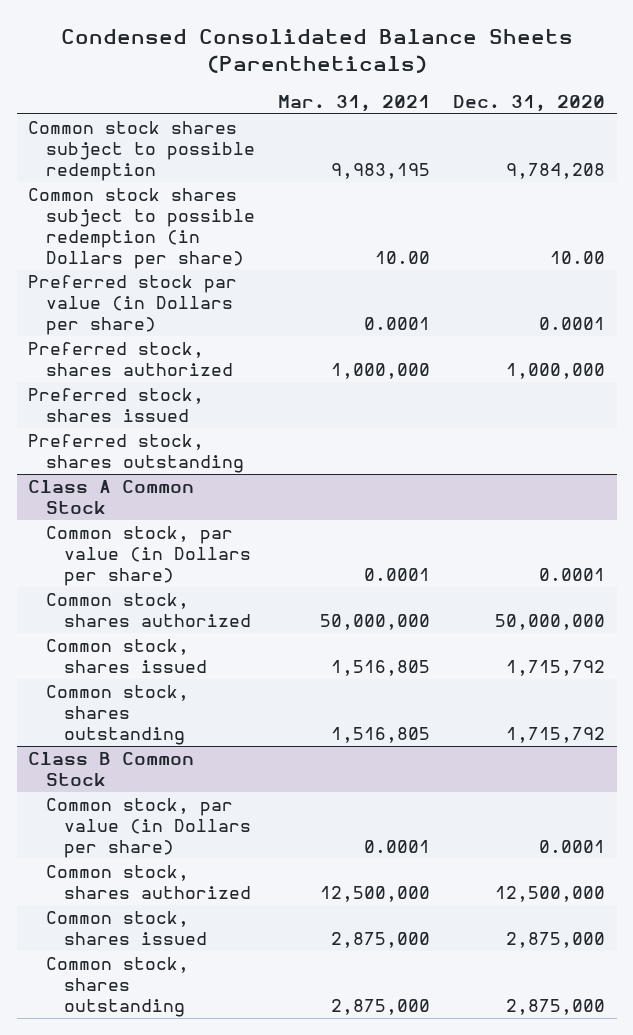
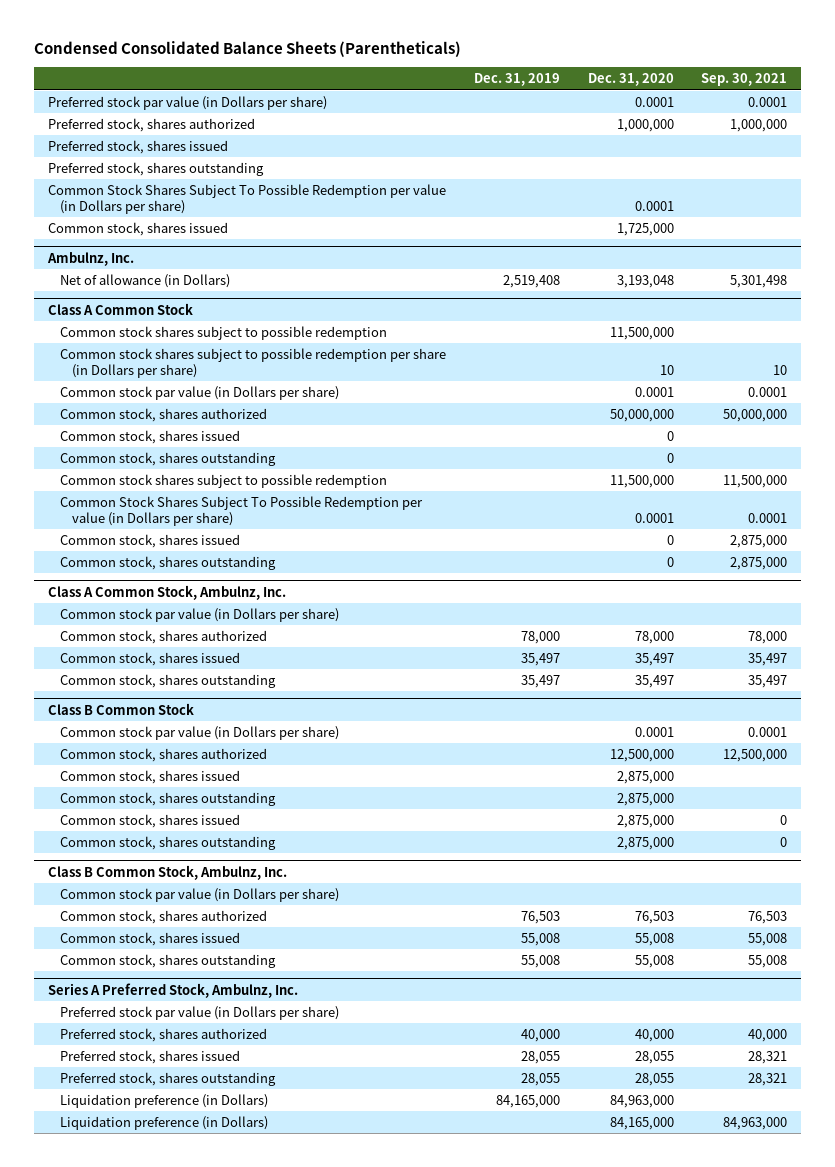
- | Mar. 31, 2021 | Dec. 31, 2020
+ | Dec. 31, 2019 | Dec. 31, 2020 | Sep. 30, 2021
- Common stock shares subject to possible redemption | 9,983,195 | 9,784,208
- Common stock shares subject to possible redemption (in Dollars per share) | 10.00 | 10.00
+ Common Stock Shares Subject To Possible Redemption per value (in Dollars per share) | | 0.0001 |
+ Common stock, shares issued | | 1,725,000 |
+ Ambulnz, Inc.
+ Net of allowance (in Dollars) | 2,519,408 | 3,193,048 | 5,301,498
@ Class A Common Stock
- Common stock, par value (in Dollars per share) | 0.0001 | 0.0001
+ Common stock shares subject to possible redemption | | 11,500,000 |
+ Common stock shares subject to possible redemption per share (in Dollars per share) | | 10 | 10
+ Common stock par value (in Dollars per share) | | 0.0001 | 0.0001
- Common stock, shares issued | 1,516,805 | 1,715,792
- Common stock, shares outstanding | 1,516,805 | 1,715,792
+ Common stock, shares issued | | 0 |
+ Common stock, shares outstanding | | 0 |
+ Common stock shares subject to possible redemption | | 11,500,000 | 11,500,000
+ Common Stock Shares Subject To Possible Redemption per value (in Dollars per share) | | 0.0001 | 0.0001
+ Common stock, shares issued | | 0 | 2,875,000
+ Common stock, shares outstanding | | 0 | 2,875,000
+ Class A Common Stock, Ambulnz, Inc.
+ Common stock par value (in Dollars per share)
+ Common stock, shares authorized | 78,000 | 78,000 | 78,000
+ Common stock, shares issued | 35,497 | 35,497 | 35,497
+ Common stock, shares outstanding | 35,497 | 35,497 | 35,497
@ Class B Common Stock
- Common stock, par value (in Dollars per share) | 0.0001 | 0.0001
+ Common stock par value (in Dollars per share) | | 0.0001 | 0.0001
+ Common stock, shares issued | | 2,875,000 | 0
+ Common stock, shares outstanding | | 2,875,000 | 0
+ Class B Common Stock, Ambulnz, Inc.
+ Common stock par value (in Dollars per share)
+ Common stock, shares authorized | 76,503 | 76,503 | 76,503
+ Common stock, shares issued | 55,008 | 55,008 | 55,008
+ Common stock, shares outstanding | 55,008 | 55,008 | 55,008
+ Series A Preferred Stock, Ambulnz, Inc.
+ Preferred stock par value (in Dollars per share)
+ Preferred stock, shares authorized | 40,000 | 40,000 | 40,000
+ Preferred stock, shares issued | 28,055 | 28,055 | 28,321
+ Preferred stock, shares outstanding | 28,055 | 28,055 | 28,321
+ Liquidation preference (in Dollars) | 84,165,000 | 84,963,000 |
+ Liquidation preference (in Dollars) | | 84,165,000 | 84,963,000

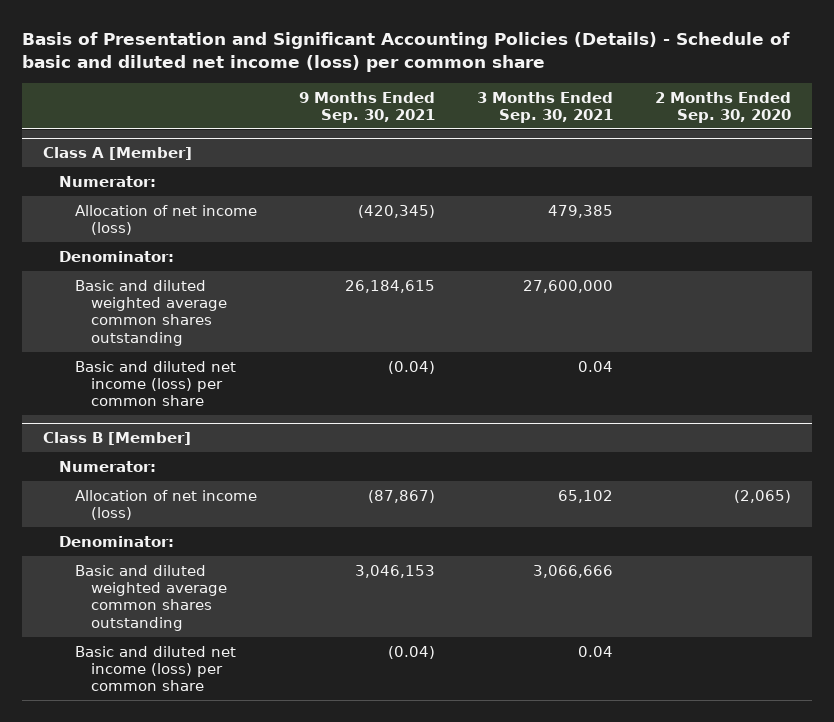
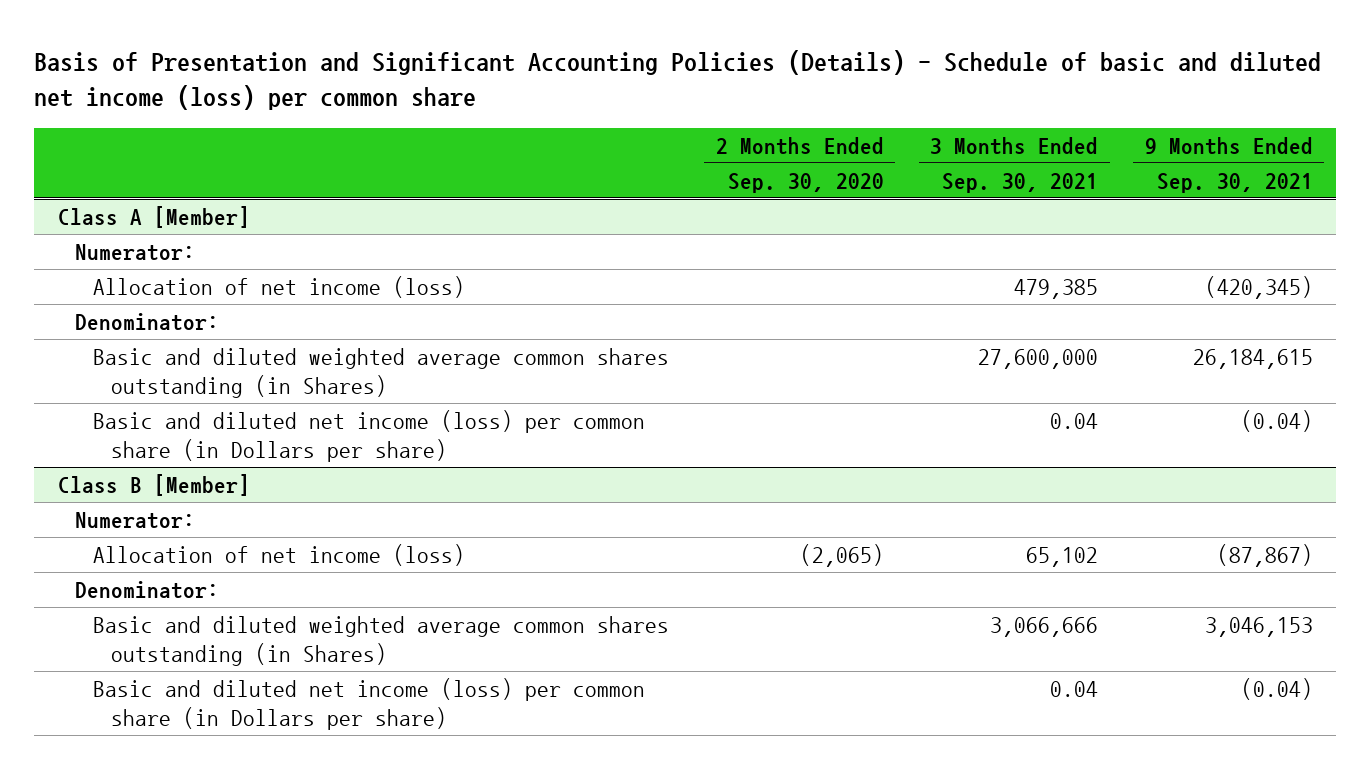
- | 9 Months Ended Sep. 30, 2021 | 3 Months Ended Sep. 30, 2021 | 2 Months Ended Sep. 30, 2020
+ | 2 Months Ended Sep. 30, 2020 | 3 Months Ended Sep. 30, 2021 | 9 Months Ended Sep. 30, 2021
@ Class A [Member]
- Basic and diluted weighted average common shares outstanding | 26,184,615 | 27,600,000 |
- Basic and diluted net income (loss) per common share | (0.04) | 0.04 |
+ Basic and diluted weighted average common shares outstanding (in Shares) | | 27,600,000 | 26,184,615
+ Basic and diluted net income (loss) per common share (in Dollars per share) | | 0.04 | (0.04)
@ Class B [Member]
- Basic and diluted weighted average common shares outstanding | 3,046,153 | 3,066,666 |
- Basic and diluted net income (loss) per common share | (0.04) | 0.04 |
+ Basic and diluted weighted average common shares outstanding (in Shares) | | 3,066,666 | 3,046,153
+ Basic and diluted net income (loss) per common share (in Dollars per share) | | 0.04 | (0.04)

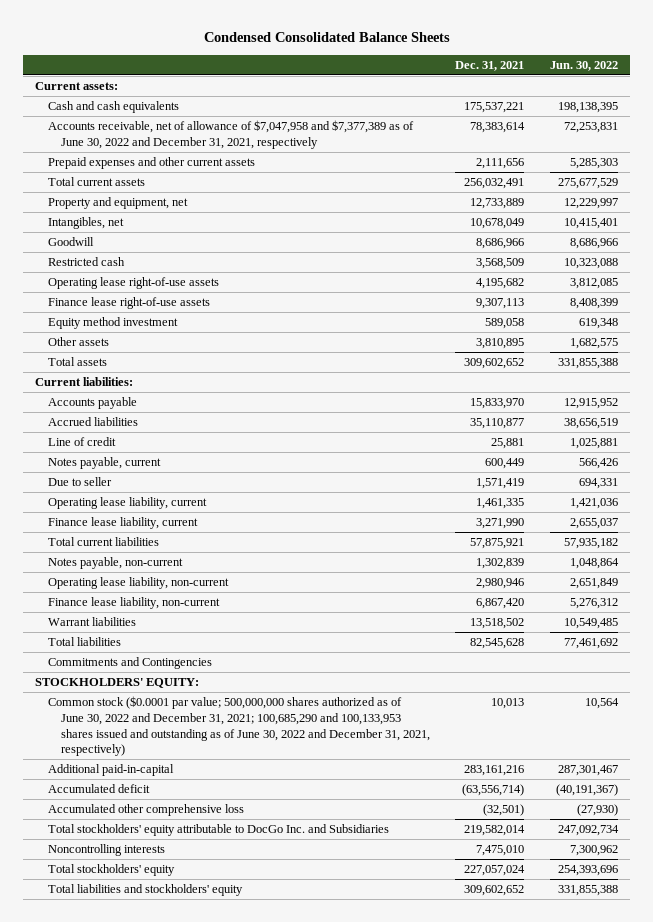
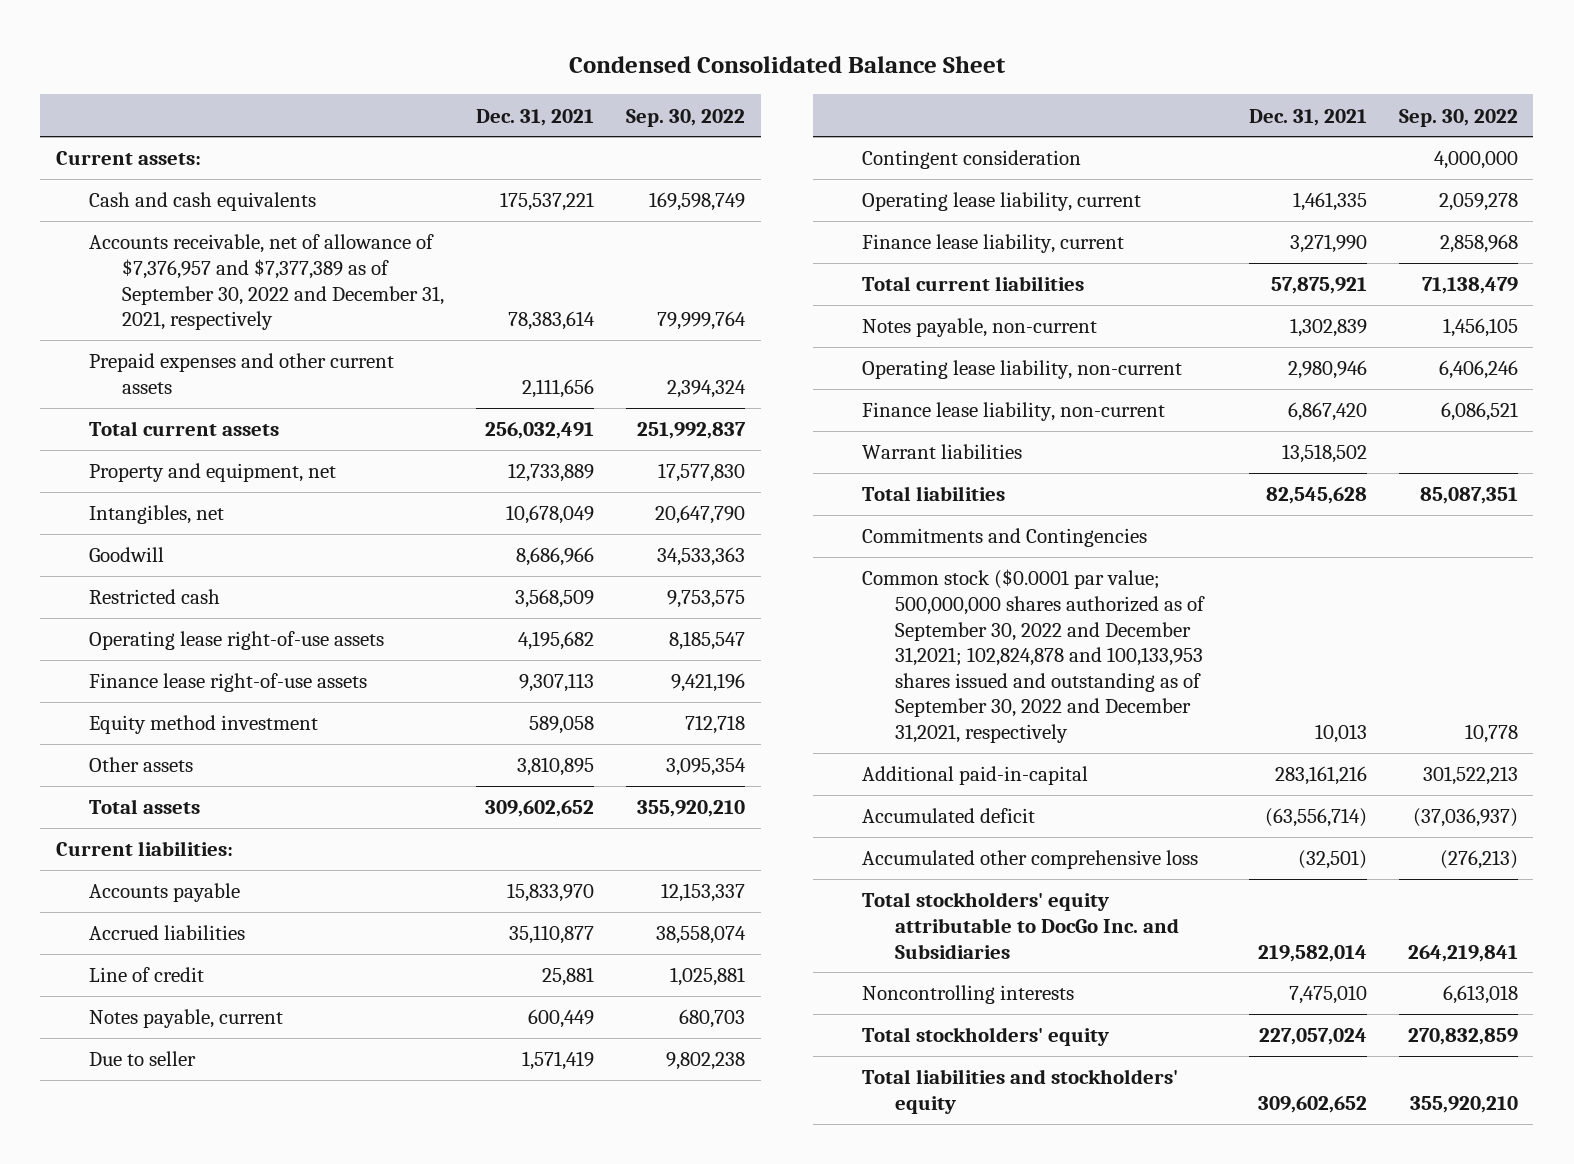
- Condensed Consolidated Balance Sheets
+ Condensed Consolidated Balance Sheet
- | Dec. 31, 2021 | Jun. 30, 2022
+ | Dec. 31, 2021 | Sep. 30, 2022
- Accounts receivable, net of allowance of $7,047,958 and $7,377,389 as of June 30, 2022 and December 31, 2021, respectively | 78,383,614 | 72,253,831
+ Accounts receivable, net of allowance of $7,376,957 and $7,377,389 as of September 30, 2022 and December 31, 2021, respectively | 78,383,614 | 79,999,764
+ Contingent consideration | | 4,000,000
- STOCKHOLDERS' EQUITY:
- Common stock ($0.0001 par value; 500,000,000 shares authorized as of June 30, 2022 and December 31, 2021; 100,685,290 and 100,133,953 shares issued and outstanding as of June 30, 2022 and December 31, 2021, respectively) | 10,013 | 10,564
+ Common stock ($0.0001 par value; 500,000,000 shares authorized as of September 30, 2022 and December 31,2021; 102,824,878 and 100,133,953 shares issued and outstanding as of September 30, 2022 and December 31,2021, respectively | 10,013 | 10,778

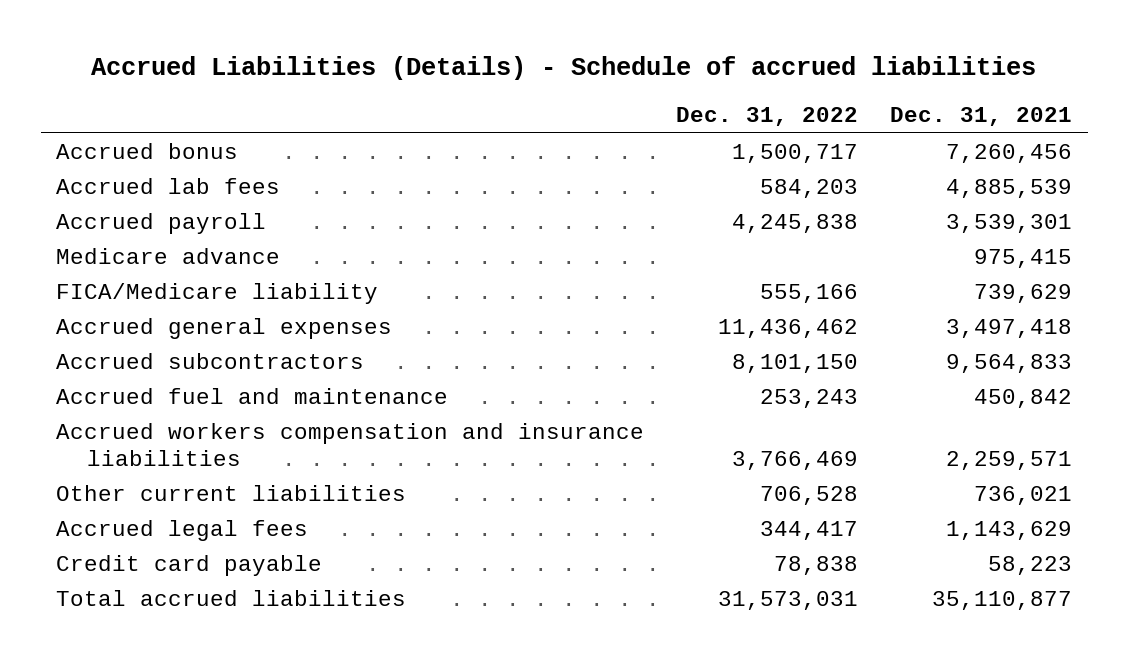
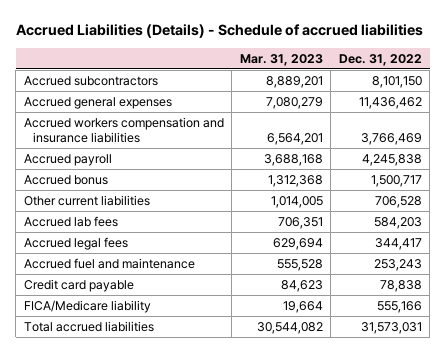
- | Dec. 31, 2022 | Dec. 31, 2021
+ | Mar. 31, 2023 | Dec. 31, 2022
- Medicare advance | | 975,415
moved down: Accrued general expenses | 7,080,279 | 11,436,462
moved down: Accrued payroll | 3,688,168 | 4,245,838
moved down: Accrued bonus | 1,312,368 | 1,500,717
moved down: Accrued lab fees | 706,351 | 584,203
moved down: Accrued fuel and maintenance | 555,528 | 253,243
moved down: FICA/Medicare liability | 19,664 | 555,166

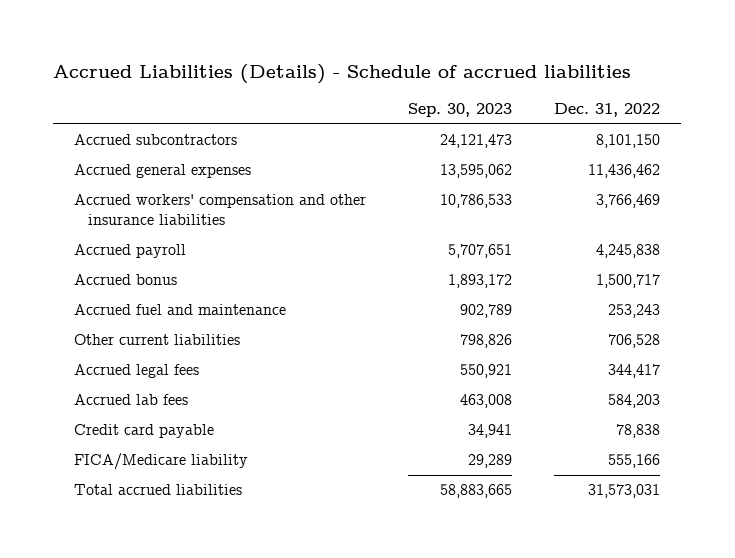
- | Mar. 31, 2023 | Dec. 31, 2022
+ | Sep. 30, 2023 | Dec. 31, 2022
- Accrued workers compensation and insurance liabilities | 6,564,201 | 3,766,469
+ Accrued workers' compensation and other insurance liabilities | 10,786,533 | 3,766,469
moved up: Accrued fuel and maintenance | 902,789 | 253,243
moved down: Accrued lab fees | 463,008 | 584,203

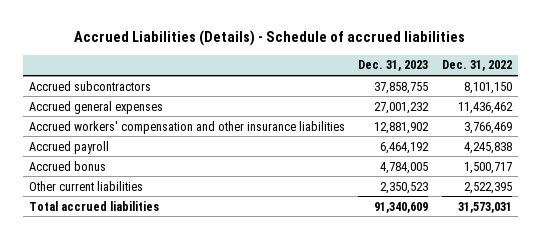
- | Sep. 30, 2023 | Dec. 31, 2022
+ | Dec. 31, 2023 | Dec. 31, 2022
- Accrued fuel and maintenance | 902,789 | 253,243
- Other current liabilities | 798,826 | 706,528
- Accrued legal fees | 550,921 | 344,417
- Accrued lab fees | 463,008 | 584,203
- Credit card payable | 34,941 | 78,838
- FICA/Medicare liability | 29,289 | 555,166
+ Other current liabilities | 2,350,523 | 2,522,395

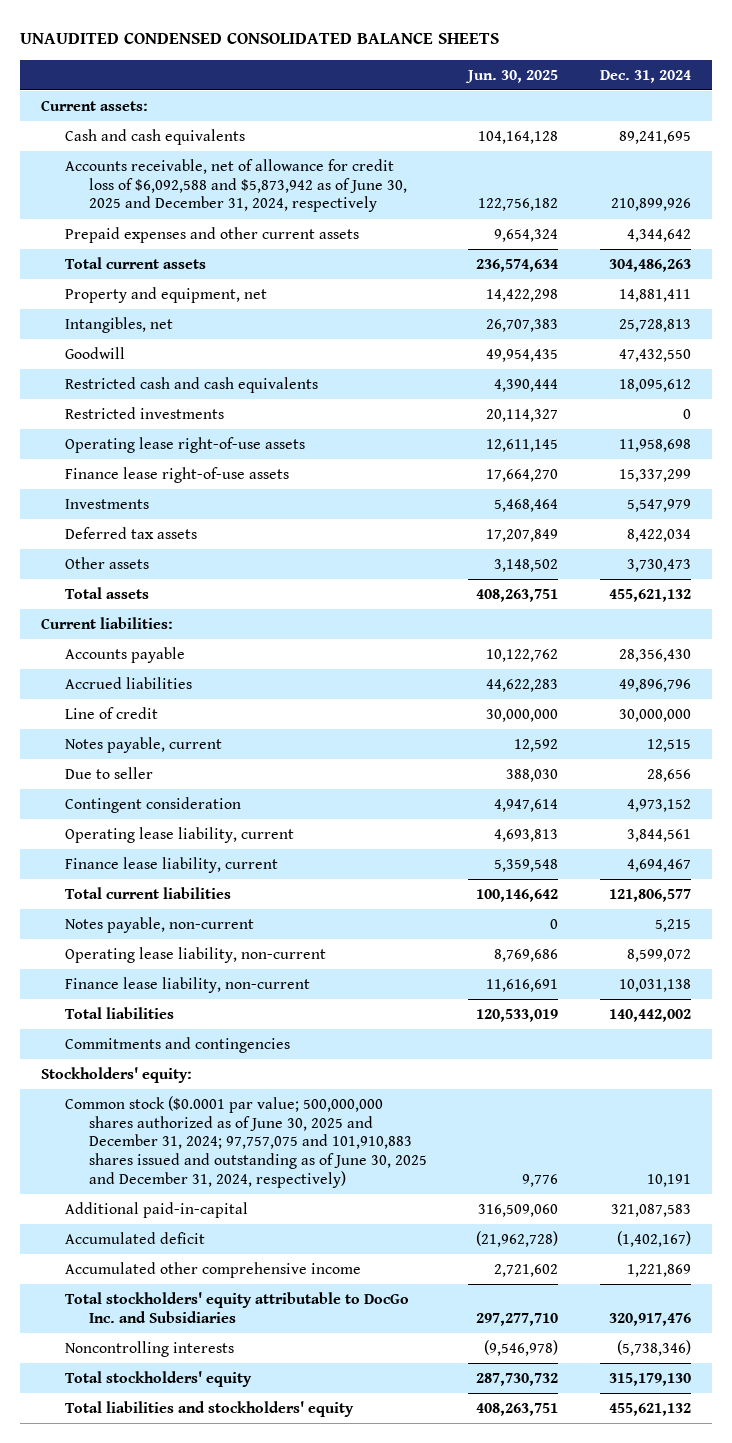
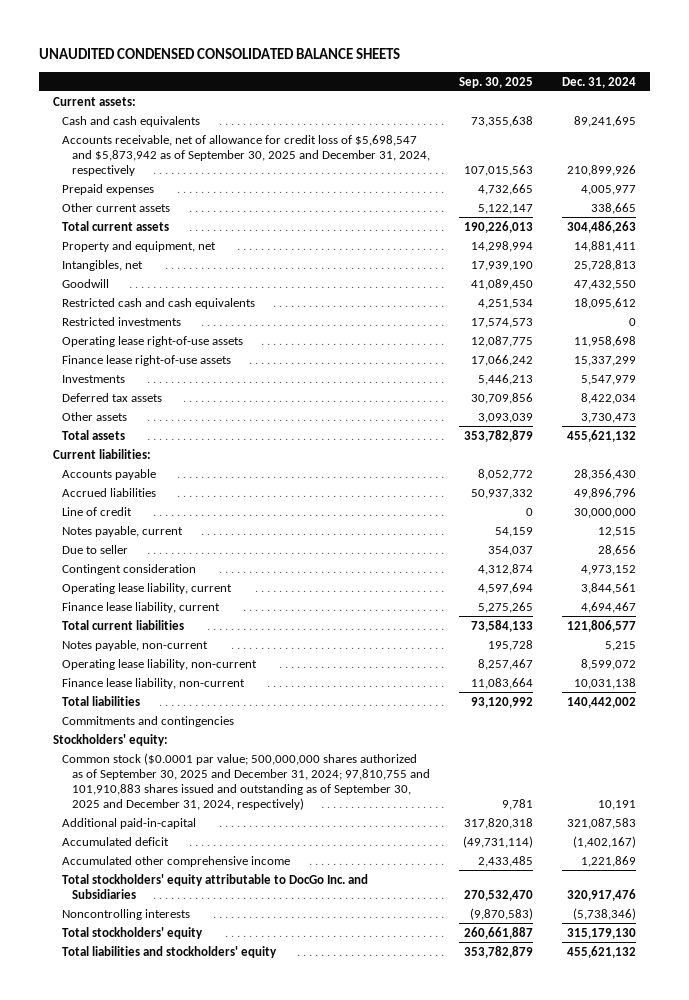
- | Jun. 30, 2025 | Dec. 31, 2024
+ | Sep. 30, 2025 | Dec. 31, 2024
- Accounts receivable, net of allowance for credit loss of $6,092,588 and $5,873,942 as of June 30, 2025 and December 31, 2024, respectively | 122,756,182 | 210,899,926
- Prepaid expenses and other current assets | 9,654,324 | 4,344,642
+ Accounts receivable, net of allowance for credit loss of $5,698,547 and $5,873,942 as of September 30, 2025 and December 31, 2024, respectively | 107,015,563 | 210,899,926
+ Prepaid expenses | 4,732,665 | 4,005,977
+ Other current assets | 5,122,147 | 338,665
- Common stock ($0.0001 par value; 500,000,000 shares authorized as of June 30, 2025 and December 31, 2024; 97,757,075 and 101,910,883 shares issued and outstanding as of June 30, 2025 and December 31, 2024, respectively) | 9,776 | 10,191
+ Common stock ($0.0001 par value; 500,000,000 shares authorized as of September 30, 2025 and December 31, 2024; 97,810,755 and 101,910,883 shares issued and outstanding as of September 30, 2025 and December 31, 2024, respectively) | 9,781 | 10,191

